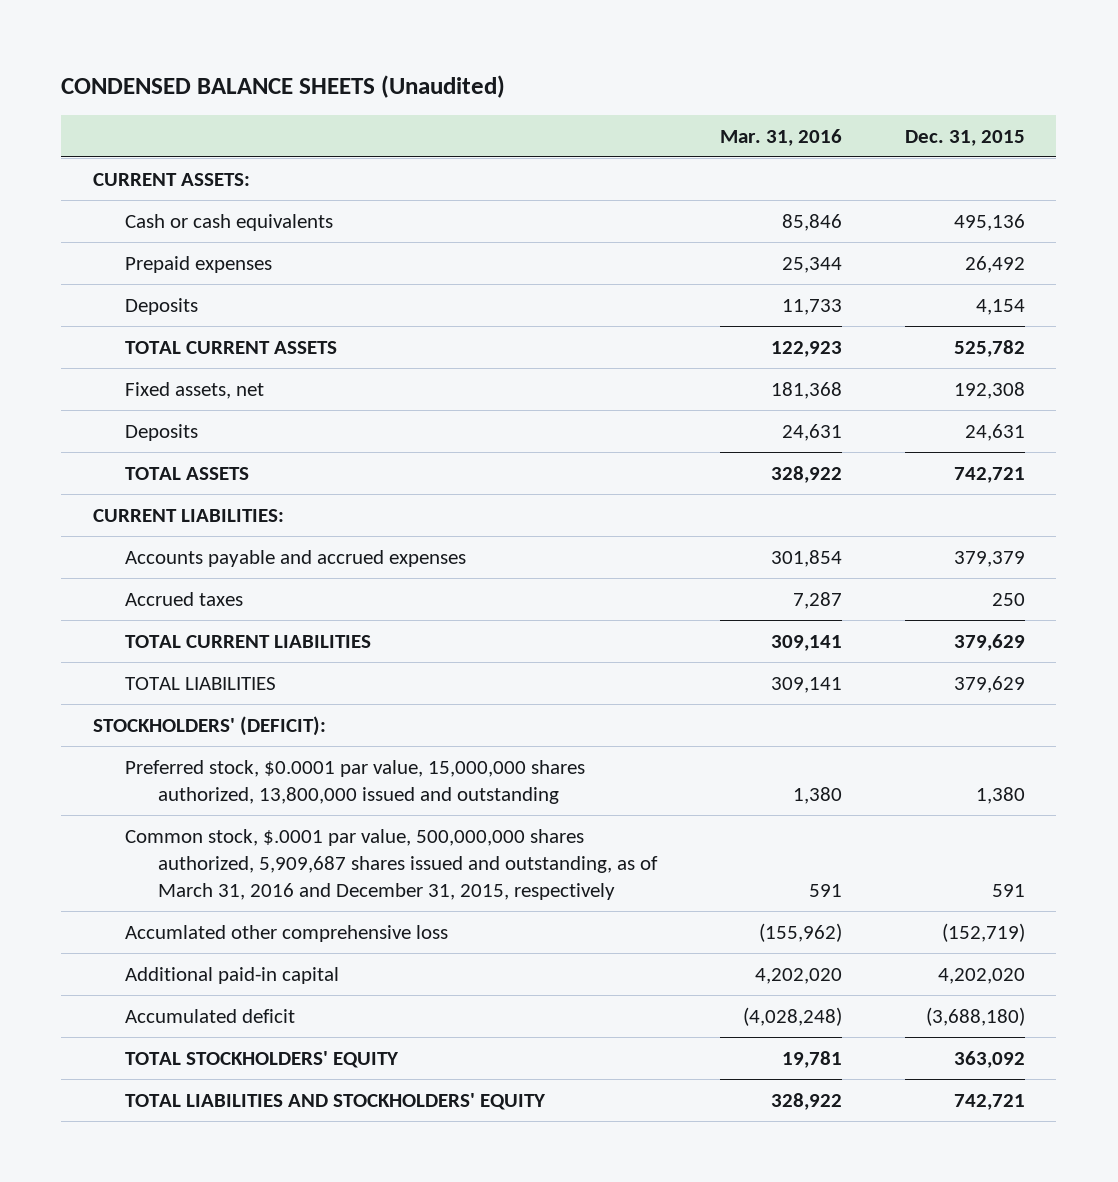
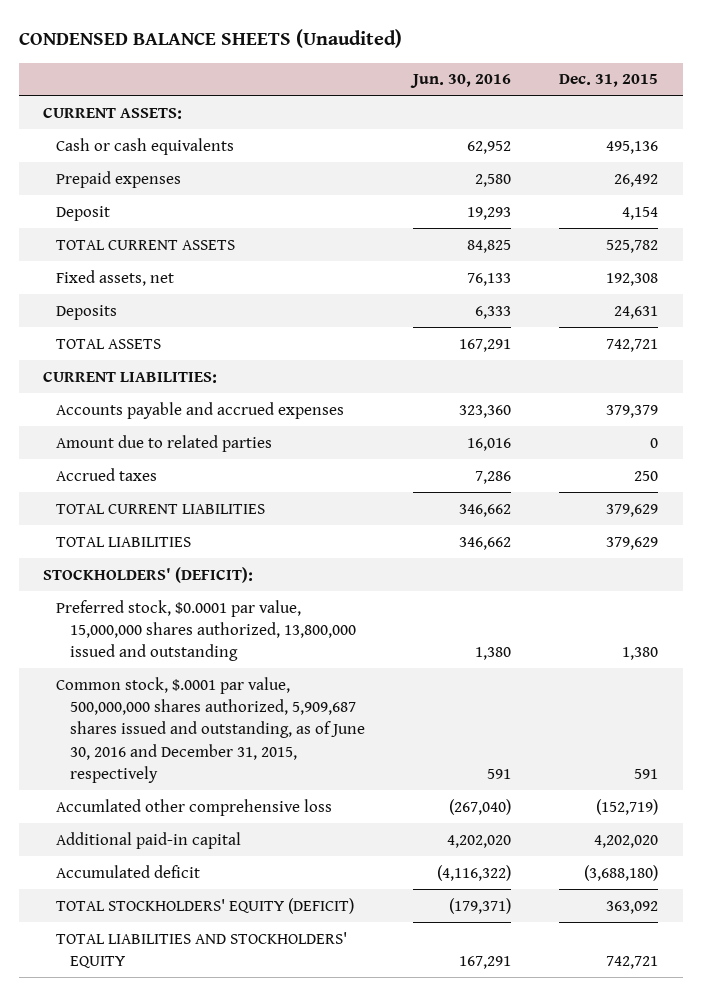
- | Mar. 31, 2016 | Dec. 31, 2015
+ | Jun. 30, 2016 | Dec. 31, 2015
- Deposits | 11,733 | 4,154
+ Deposit | 19,293 | 4,154
+ Amount due to related parties | 16,016 | 0
- Common stock, $.0001 par value, 500,000,000 shares authorized, 5,909,687 shares issued and outstanding, as of March 31, 2016 and December 31, 2015, respectively | 591 | 591
+ Common stock, $.0001 par value, 500,000,000 shares authorized, 5,909,687 shares issued and outstanding, as of June 30, 2016 and December 31, 2015, respectively | 591 | 591
- TOTAL STOCKHOLDERS' EQUITY | 19,781 | 363,092
+ TOTAL STOCKHOLDERS' EQUITY (DEFICIT) | (179,371) | 363,092

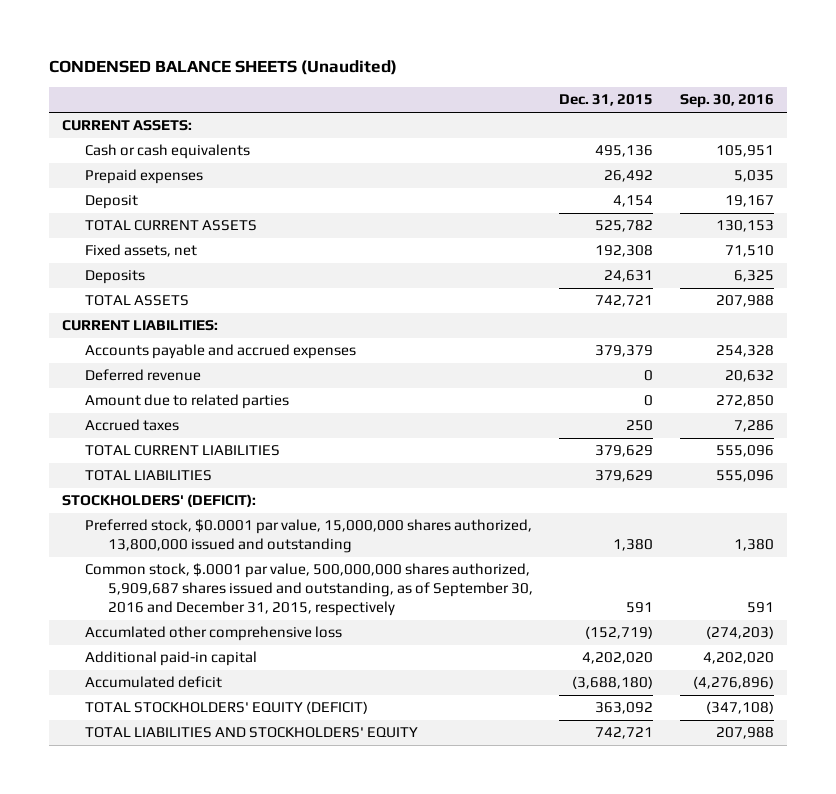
- | Jun. 30, 2016 | Dec. 31, 2015
+ | Dec. 31, 2015 | Sep. 30, 2016
+ Deferred revenue | 0 | 20,632
- Common stock, $.0001 par value, 500,000,000 shares authorized, 5,909,687 shares issued and outstanding, as of June 30, 2016 and December 31, 2015, respectively | 591 | 591
+ Common stock, $.0001 par value, 500,000,000 shares authorized, 5,909,687 shares issued and outstanding, as of September 30, 2016 and December 31, 2015, respectively | 591 | 591

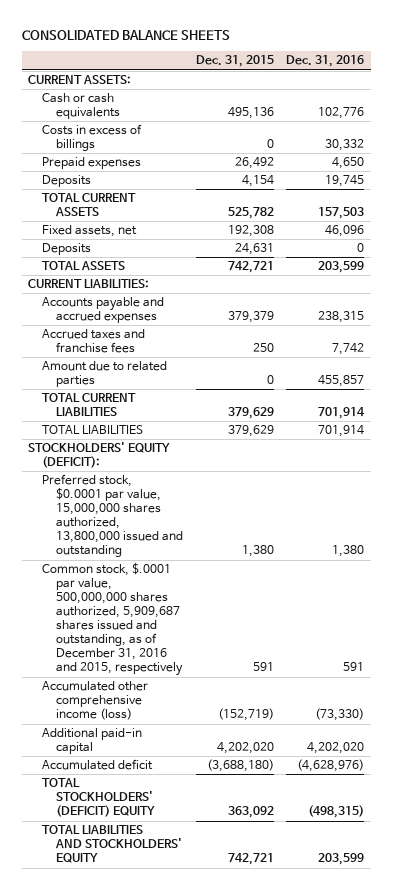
- CONDENSED BALANCE SHEETS (Unaudited)
+ CONSOLIDATED BALANCE SHEETS
- | Dec. 31, 2015 | Sep. 30, 2016
+ | Dec. 31, 2015 | Dec. 31, 2016
+ Costs in excess of billings | 0 | 30,332
- Deposit | 4,154 | 19,167
+ Deposits | 4,154 | 19,745
- Deferred revenue | 0 | 20,632
+ Accrued taxes and franchise fees | 250 | 7,742
- Accrued taxes | 250 | 7,286
- STOCKHOLDERS' (DEFICIT):
+ STOCKHOLDERS' EQUITY (DEFICIT):
- Common stock, $.0001 par value, 500,000,000 shares authorized, 5,909,687 shares issued and outstanding, as of September 30, 2016 and December 31, 2015, respectively | 591 | 591
- Accumlated other comprehensive loss | (152,719) | (274,203)
+ Common stock, $.0001 par value, 500,000,000 shares authorized, 5,909,687 shares issued and outstanding, as of December 31, 2016 and 2015, respectively | 591 | 591
+ Accumulated other comprehensive income (loss) | (152,719) | (73,330)
- TOTAL STOCKHOLDERS' EQUITY (DEFICIT) | 363,092 | (347,108)
+ TOTAL STOCKHOLDERS' (DEFICIT) EQUITY | 363,092 | (498,315)

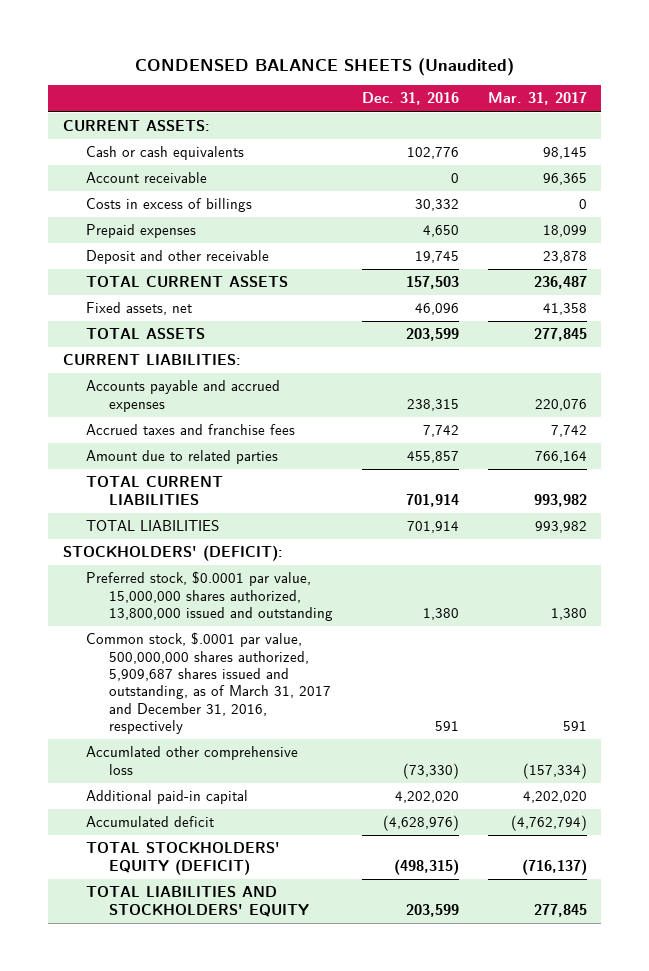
- CONSOLIDATED BALANCE SHEETS
+ CONDENSED BALANCE SHEETS (Unaudited)
- | Dec. 31, 2015 | Dec. 31, 2016
+ | Dec. 31, 2016 | Mar. 31, 2017
+ Account receivable | 0 | 96,365
- Deposits | 4,154 | 19,745
+ Deposit and other receivable | 19,745 | 23,878
- Deposits | 24,631 | 0
- STOCKHOLDERS' EQUITY (DEFICIT):
+ STOCKHOLDERS' (DEFICIT):
- Common stock, $.0001 par value, 500,000,000 shares authorized, 5,909,687 shares issued and outstanding, as of December 31, 2016 and 2015, respectively | 591 | 591
- Accumulated other comprehensive income (loss) | (152,719) | (73,330)
+ Common stock, $.0001 par value, 500,000,000 shares authorized, 5,909,687 shares issued and outstanding, as of March 31, 2017 and December 31, 2016, respectively | 591 | 591
+ Accumlated other comprehensive loss | (73,330) | (157,334)
- TOTAL STOCKHOLDERS' (DEFICIT) EQUITY | 363,092 | (498,315)
+ TOTAL STOCKHOLDERS' EQUITY (DEFICIT) | (498,315) | (716,137)

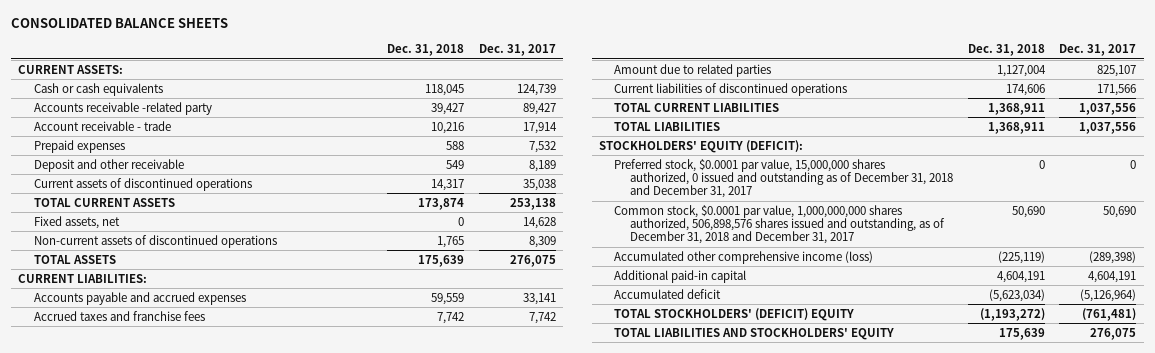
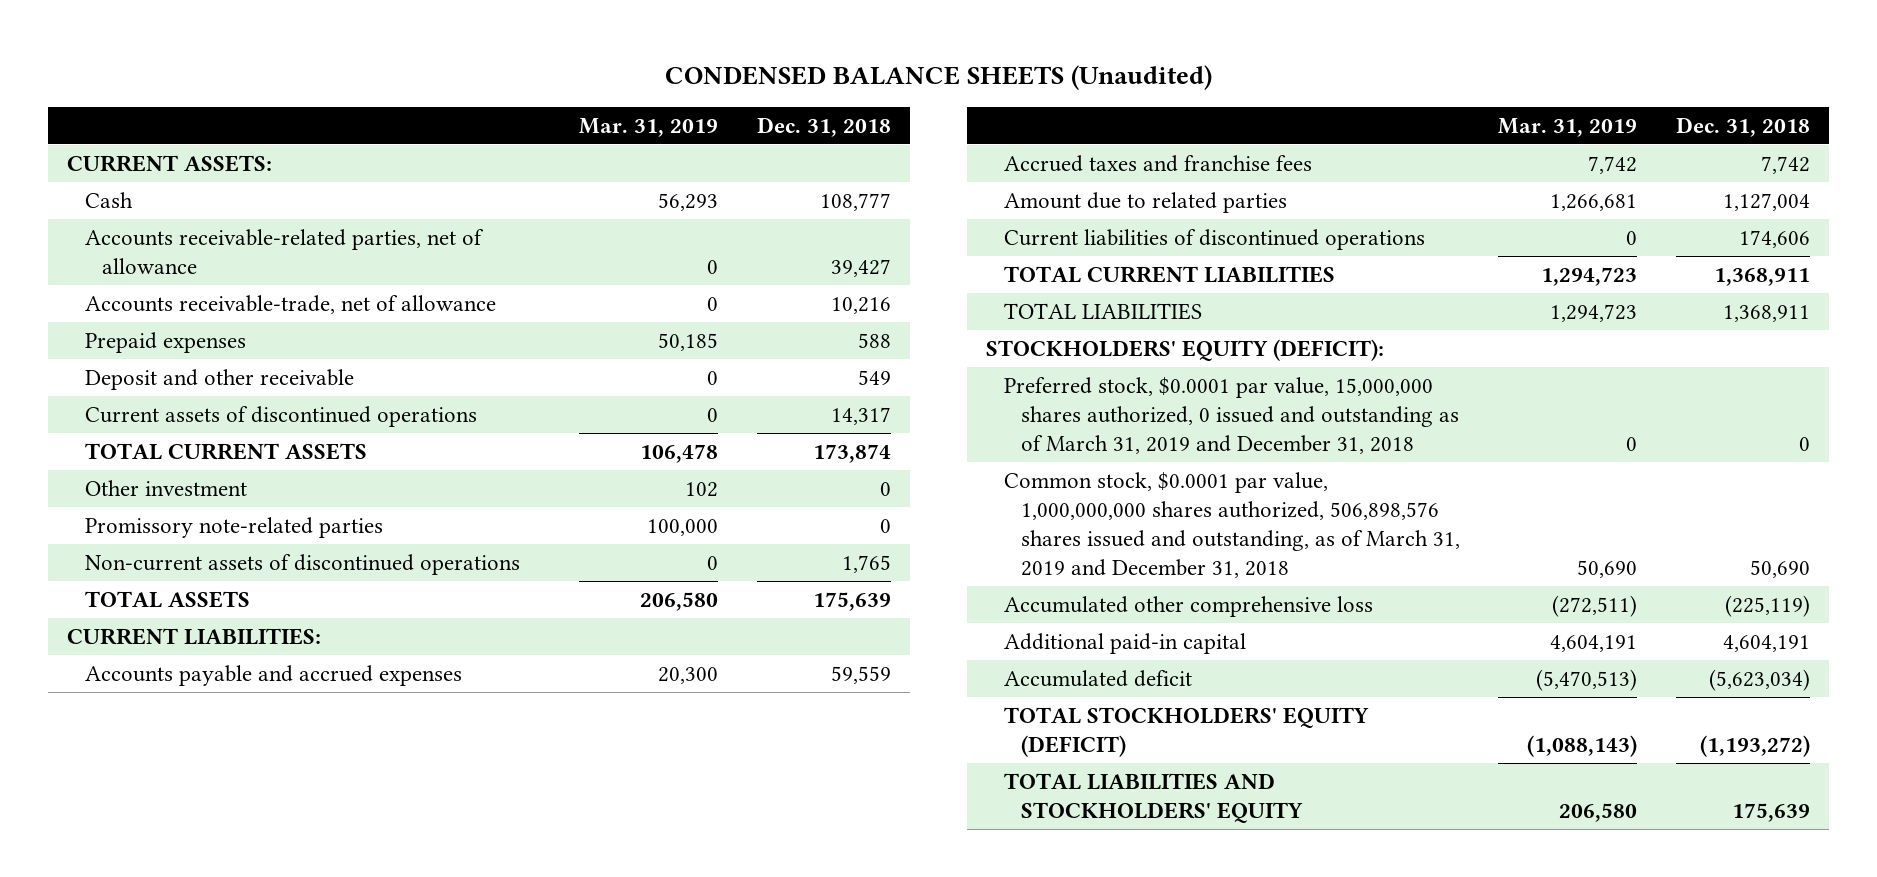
- CONSOLIDATED BALANCE SHEETS
+ CONDENSED BALANCE SHEETS (Unaudited)
- | Dec. 31, 2018 | Dec. 31, 2017
+ | Mar. 31, 2019 | Dec. 31, 2018
- Cash or cash equivalents | 118,045 | 124,739
- Accounts receivable -related party | 39,427 | 89,427
- Account receivable - trade | 10,216 | 17,914
+ Cash | 56,293 | 108,777
+ Accounts receivable-related parties, net of allowance | 0 | 39,427
+ Accounts receivable-trade, net of allowance | 0 | 10,216
- Fixed assets, net | 0 | 14,628
+ Other investment | 102 | 0
+ Promissory note-related parties | 100,000 | 0
- Preferred stock, $0.0001 par value, 15,000,000 shares authorized, 0 issued and outstanding as of December 31, 2018 and December 31, 2017 | 0 | 0
- Common stock, $0.0001 par value, 1,000,000,000 shares authorized, 506,898,576 shares issued and outstanding, as of December 31, 2018 and December 31, 2017 | 50,690 | 50,690
- Accumulated other comprehensive income (loss) | (225,119) | (289,398)
+ Preferred stock, $0.0001 par value, 15,000,000 shares authorized, 0 issued and outstanding as of March 31, 2019 and December 31, 2018 | 0 | 0
+ Common stock, $0.0001 par value, 1,000,000,000 shares authorized, 506,898,576 shares issued and outstanding, as of March 31, 2019 and December 31, 2018 | 50,690 | 50,690
+ Accumulated other comprehensive loss | (272,511) | (225,119)
- TOTAL STOCKHOLDERS' (DEFICIT) EQUITY | (1,193,272) | (761,481)
+ TOTAL STOCKHOLDERS' EQUITY (DEFICIT) | (1,088,143) | (1,193,272)

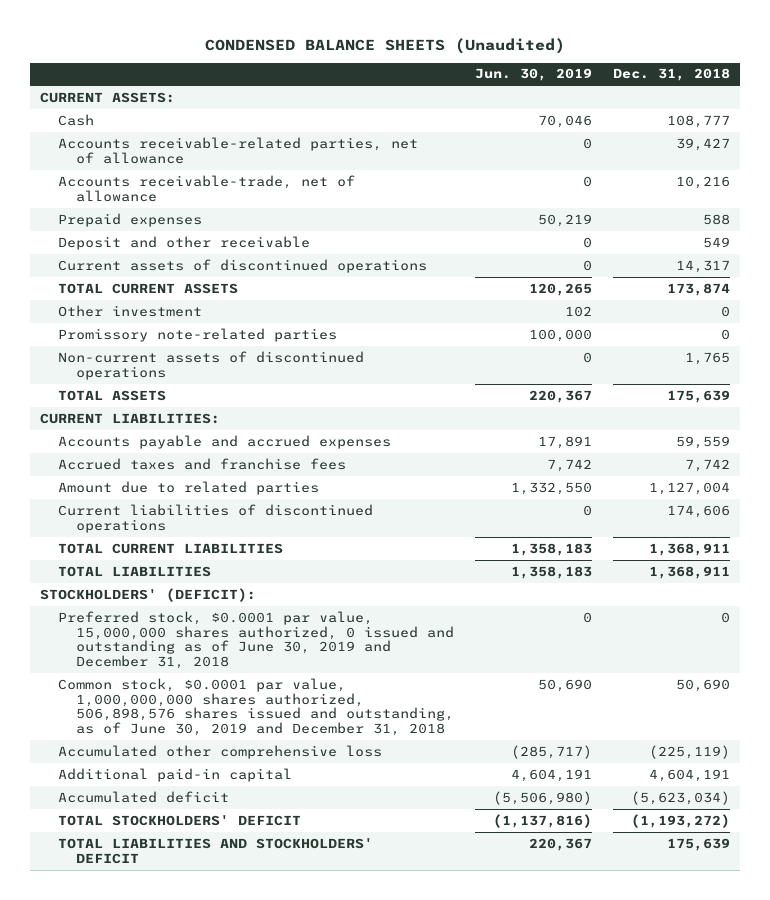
- | Mar. 31, 2019 | Dec. 31, 2018
+ | Jun. 30, 2019 | Dec. 31, 2018
- STOCKHOLDERS' EQUITY (DEFICIT):
- Preferred stock, $0.0001 par value, 15,000,000 shares authorized, 0 issued and outstanding as of March 31, 2019 and December 31, 2018 | 0 | 0
- Common stock, $0.0001 par value, 1,000,000,000 shares authorized, 506,898,576 shares issued and outstanding, as of March 31, 2019 and December 31, 2018 | 50,690 | 50,690
+ STOCKHOLDERS' (DEFICIT):
+ Preferred stock, $0.0001 par value, 15,000,000 shares authorized, 0 issued and outstanding as of June 30, 2019 and December 31, 2018 | 0 | 0
+ Common stock, $0.0001 par value, 1,000,000,000 shares authorized, 506,898,576 shares issued and outstanding, as of June 30, 2019 and December 31, 2018 | 50,690 | 50,690
- TOTAL STOCKHOLDERS' EQUITY (DEFICIT) | (1,088,143) | (1,193,272)
- TOTAL LIABILITIES AND STOCKHOLDERS' EQUITY | 206,580 | 175,639
+ TOTAL STOCKHOLDERS' DEFICIT | (1,137,816) | (1,193,272)
+ TOTAL LIABILITIES AND STOCKHOLDERS' DEFICIT | 220,367 | 175,639

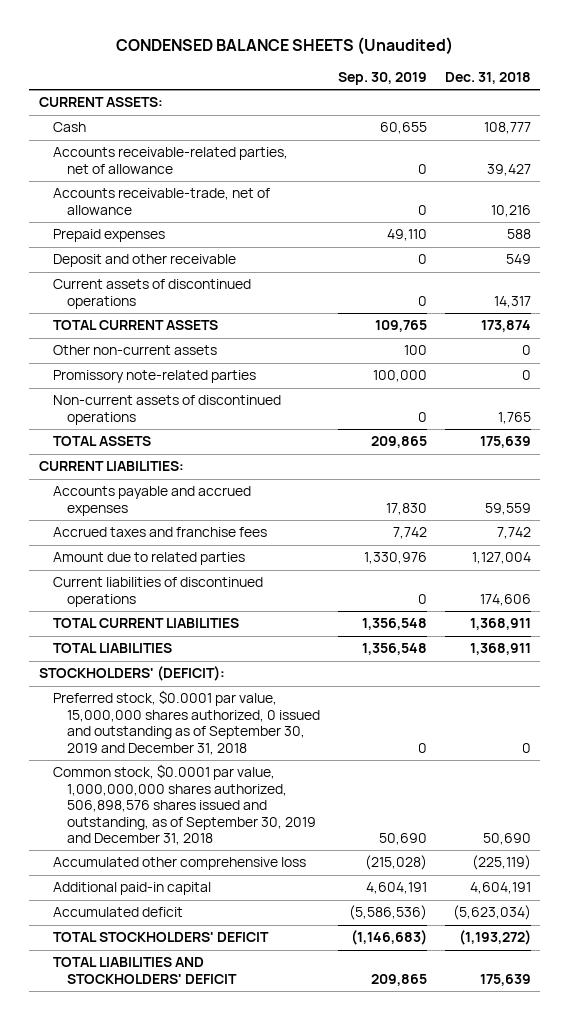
- | Jun. 30, 2019 | Dec. 31, 2018
+ | Sep. 30, 2019 | Dec. 31, 2018
- Other investment | 102 | 0
+ Other non-current assets | 100 | 0
- Preferred stock, $0.0001 par value, 15,000,000 shares authorized, 0 issued and outstanding as of June 30, 2019 and December 31, 2018 | 0 | 0
- Common stock, $0.0001 par value, 1,000,000,000 shares authorized, 506,898,576 shares issued and outstanding, as of June 30, 2019 and December 31, 2018 | 50,690 | 50,690
+ Preferred stock, $0.0001 par value, 15,000,000 shares authorized, 0 issued and outstanding as of September 30, 2019 and December 31, 2018 | 0 | 0
+ Common stock, $0.0001 par value, 1,000,000,000 shares authorized, 506,898,576 shares issued and outstanding, as of September 30, 2019 and December 31, 2018 | 50,690 | 50,690

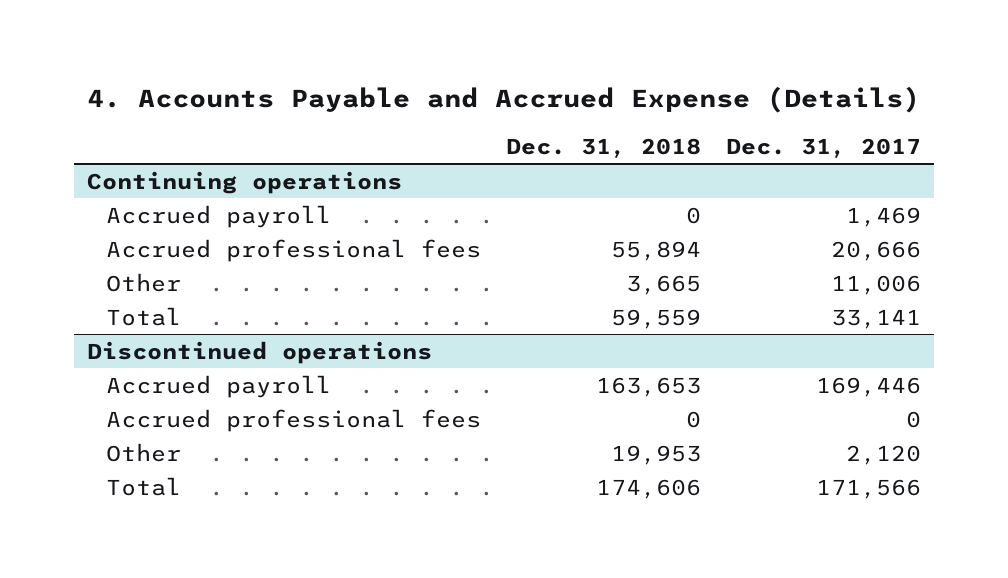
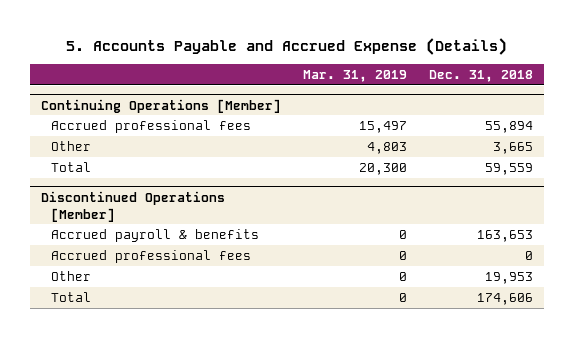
- 4. Accounts Payable and Accrued Expense (Details)
+ 5. Accounts Payable and Accrued Expense (Details)
- | Dec. 31, 2018 | Dec. 31, 2017
+ | Mar. 31, 2019 | Dec. 31, 2018
- Continuing operations
- Accrued payroll | 0 | 1,469
+ Continuing Operations [Member]
- Discontinued operations
- Accrued payroll | 163,653 | 169,446
+ Discontinued Operations [Member]
+ Accrued payroll & benefits | 0 | 163,653

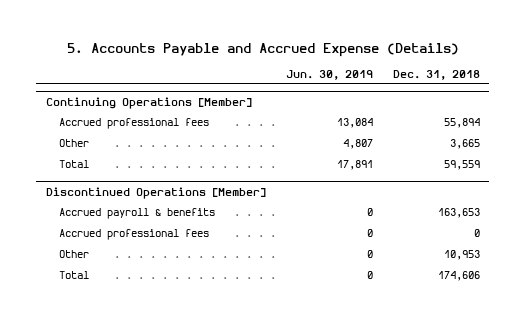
- | Mar. 31, 2019 | Dec. 31, 2018
+ | Jun. 30, 2019 | Dec. 31, 2018
@ Discontinued Operations [Member]
- Other | 0 | 19,953
+ Other | 0 | 10,953

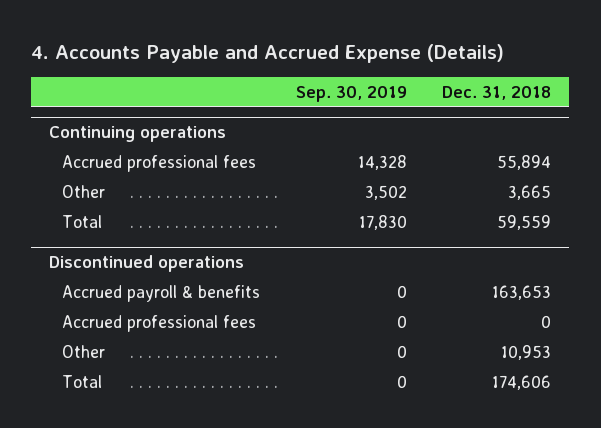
- 5. Accounts Payable and Accrued Expense (Details)
+ 4. Accounts Payable and Accrued Expense (Details)
- | Jun. 30, 2019 | Dec. 31, 2018
+ | Sep. 30, 2019 | Dec. 31, 2018
- Continuing Operations [Member]
+ Continuing operations
- Discontinued Operations [Member]
+ Discontinued operations

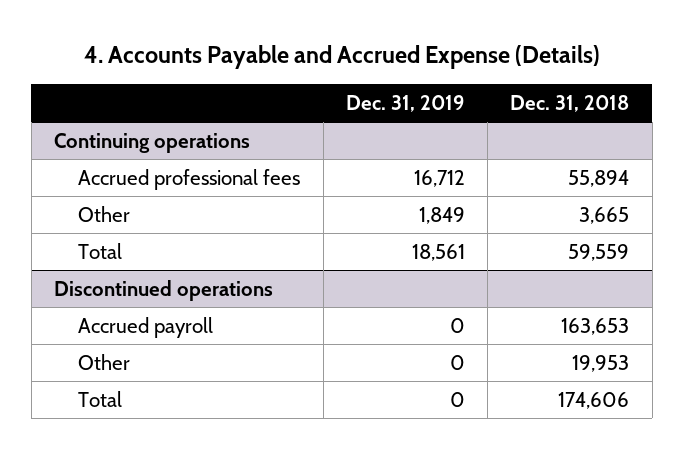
- | Sep. 30, 2019 | Dec. 31, 2018
+ | Dec. 31, 2019 | Dec. 31, 2018
@ Discontinued operations
- Accrued payroll & benefits | 0 | 163,653
- Accrued professional fees | 0 | 0
- Other | 0 | 10,953
+ Accrued payroll | 0 | 163,653
+ Other | 0 | 19,953

